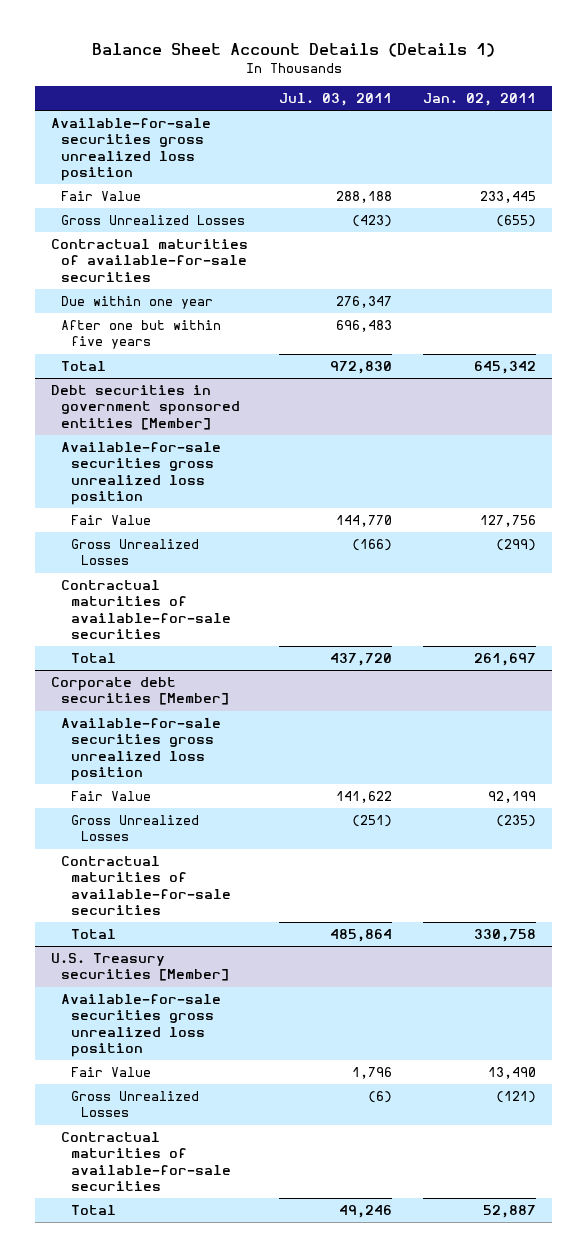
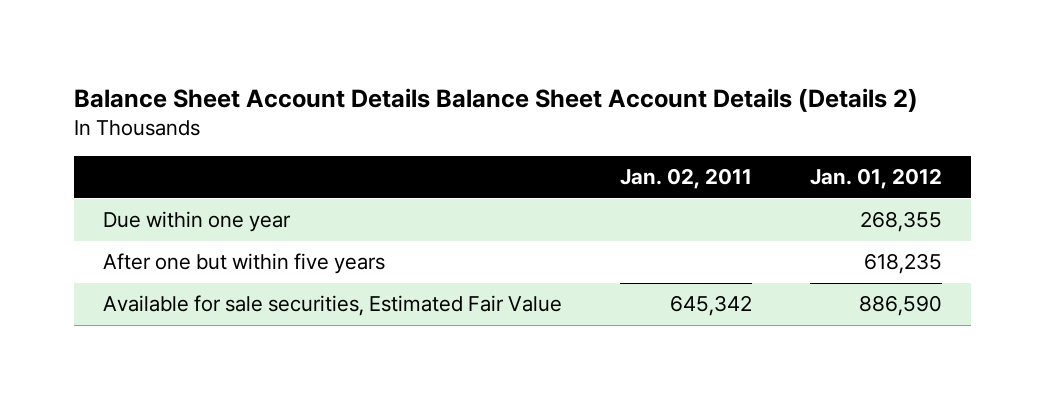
- Balance Sheet Account Details (Details 1)
+ Balance Sheet Account Details Balance Sheet Account Details (Details 2)
- | Jul. 03, 2011 | Jan. 02, 2011
+ | Jan. 02, 2011 | Jan. 01, 2012
- Available-for-sale securities gross unrealized loss position
- Fair Value | 288,188 | 233,445
- Gross Unrealized Losses | (423) | (655)
- Contractual maturities of available-for-sale securities
- Total | 972,830 | 645,342
- Debt securities in government sponsored entities [Member]
- Available-for-sale securities gross unrealized loss position
- Fair Value | 144,770 | 127,756
- Gross Unrealized Losses | (166) | (299)
- Contractual maturities of available-for-sale securities
- Total | 437,720 | 261,697
- Corporate debt securities [Member]
- Available-for-sale securities gross unrealized loss position
- Fair Value | 141,622 | 92,199
- Gross Unrealized Losses | (251) | (235)
- Contractual maturities of available-for-sale securities
- Total | 485,864 | 330,758
- U.S. Treasury securities [Member]
- Available-for-sale securities gross unrealized loss position
- Fair Value | 1,796 | 13,490
- Gross Unrealized Losses | (6) | (121)
- Contractual maturities of available-for-sale securities
- Total | 49,246 | 52,887
+ Available for sale securities, Estimated Fair Value | 645,342 | 886,590

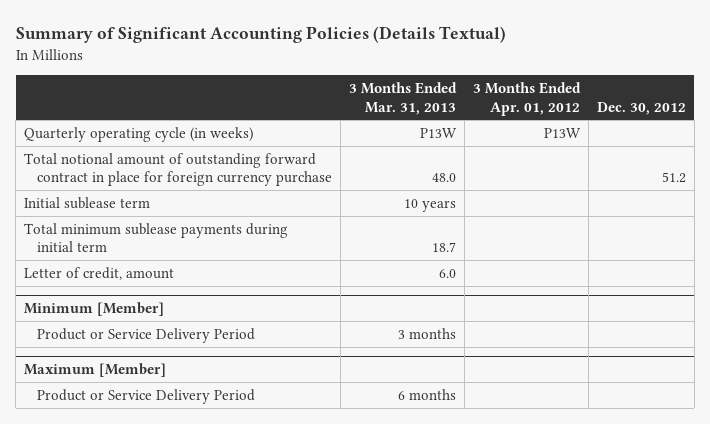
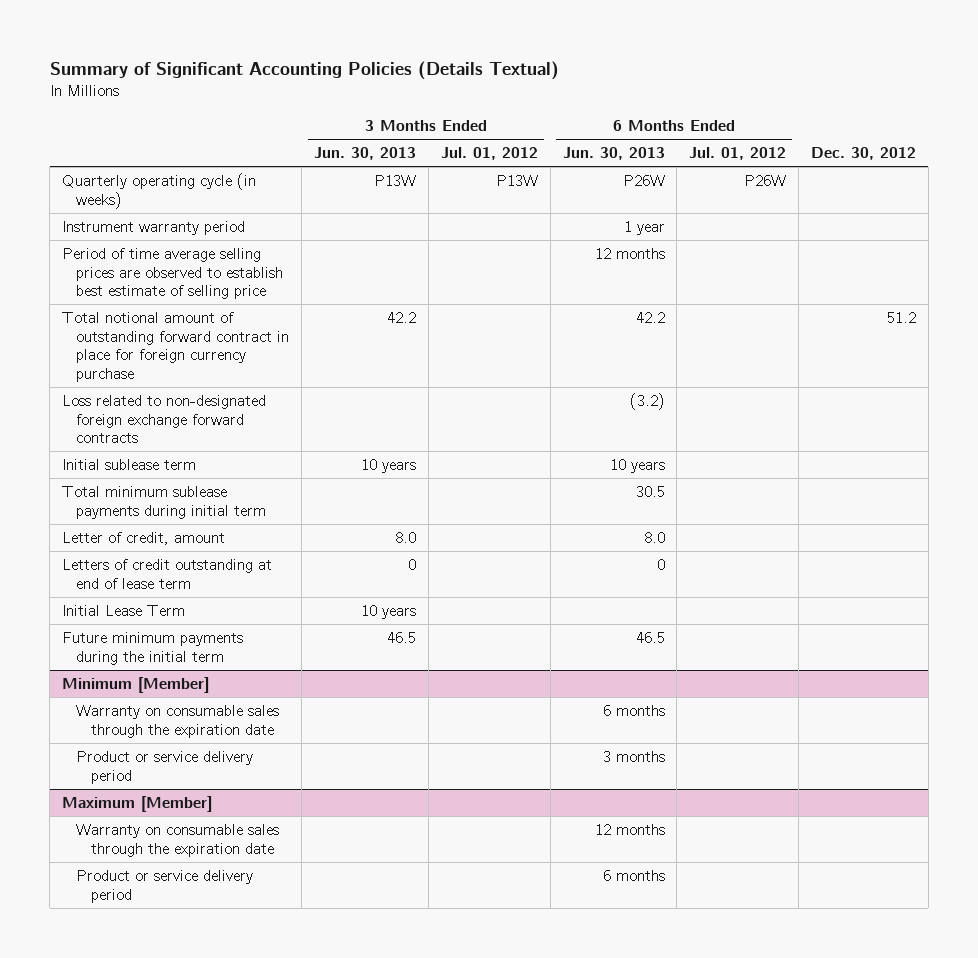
- | 3 Months Ended Mar. 31, 2013 | 3 Months Ended Apr. 01, 2012 | Dec. 30, 2012
+ | 3 Months Ended Jun. 30, 2013 | 3 Months Ended Jul. 01, 2012 | 6 Months Ended Jun. 30, 2013 | 6 Months Ended Jul. 01, 2012 | Dec. 30, 2012
+ Instrument warranty period | | | 1 year | |
+ Period of time average selling prices are observed to establish best estimate of selling price | | | 12 months | |
+ Loss related to non-designated foreign exchange forward contracts | | | (3.2) | |
+ Letters of credit outstanding at end of lease term | 0 | | 0 | |
+ Initial Lease Term | 10 years | | | |
+ Future minimum payments during the initial term | 46.5 | | 46.5 | |
@ Minimum [Member]
- Product or Service Delivery Period | 3 months | |
+ Warranty on consumable sales through the expiration date | | | 6 months | |
+ Product or service delivery period | | | 3 months | |
@ Maximum [Member]
- Product or Service Delivery Period | 6 months | |
+ Warranty on consumable sales through the expiration date | | | 12 months | |
+ Product or service delivery period | | | 6 months | |

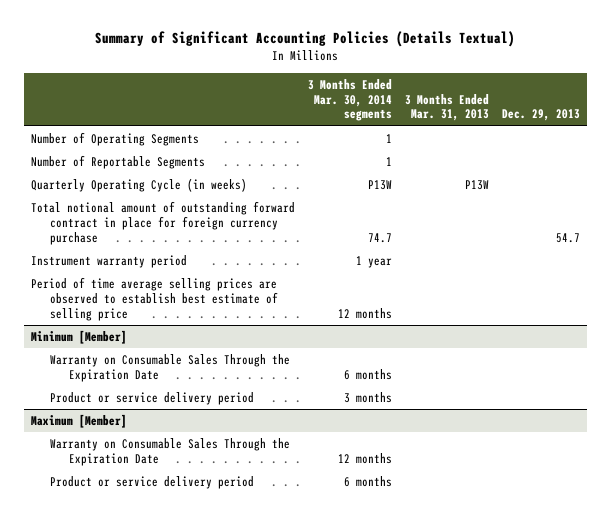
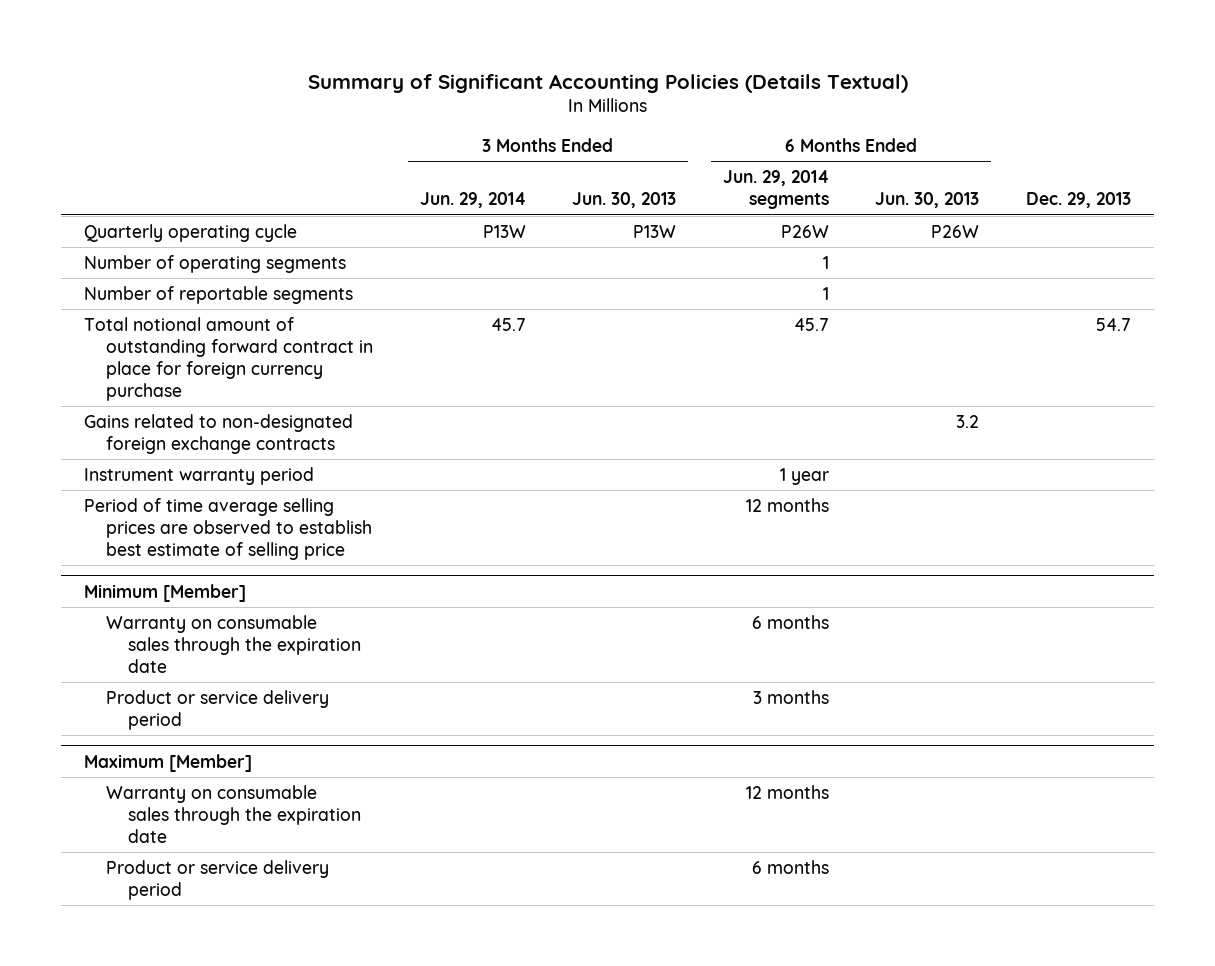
- | 3 Months Ended Mar. 30, 2014 segments | 3 Months Ended Mar. 31, 2013 | Dec. 29, 2013
+ | 3 Months Ended Jun. 29, 2014 | 3 Months Ended Jun. 30, 2013 | 6 Months Ended Jun. 29, 2014 segments | 6 Months Ended Jun. 30, 2013 | Dec. 29, 2013
- Number of Operating Segments | 1 | |
- Number of Reportable Segments | 1 | |
- Quarterly Operating Cycle (in weeks) | P13W | P13W |
+ Quarterly operating cycle | P13W | P13W | P26W | P26W |
+ Number of operating segments | | | 1 | |
+ Number of reportable segments | | | 1 | |
+ Gains related to non-designated foreign exchange contracts | | | | 3.2 |
@ Minimum [Member]
- Warranty on Consumable Sales Through the Expiration Date | 6 months | |
+ Warranty on consumable sales through the expiration date | | | 6 months | |
@ Maximum [Member]
- Warranty on Consumable Sales Through the Expiration Date | 12 months | |
+ Warranty on consumable sales through the expiration date | | | 12 months | |

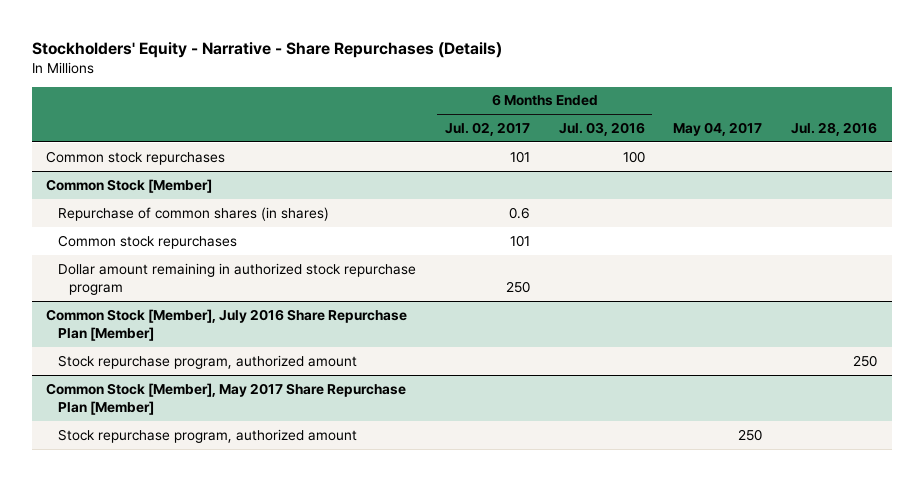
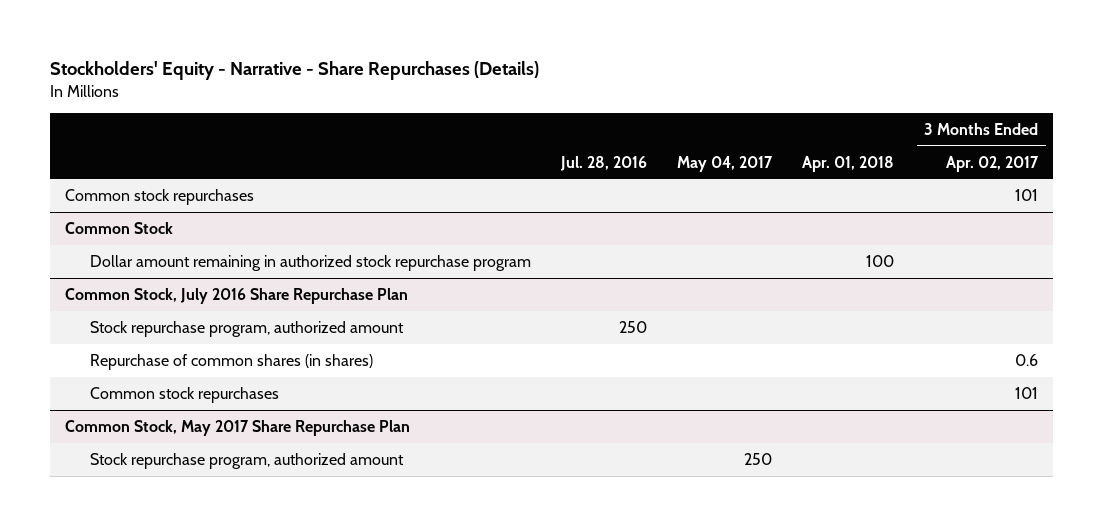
- | 6 Months Ended Jul. 02, 2017 | 6 Months Ended Jul. 03, 2016 | May 04, 2017 | Jul. 28, 2016
+ | Jul. 28, 2016 | May 04, 2017 | Apr. 01, 2018 | 3 Months Ended Apr. 02, 2017
- Common Stock [Member]
- Repurchase of common shares (in shares) | 0.6 | | |
- Common stock repurchases | 101 | | |
+ Common Stock
- Common Stock [Member], July 2016 Share Repurchase Plan [Member]
+ Common Stock, July 2016 Share Repurchase Plan
- Common Stock [Member], May 2017 Share Repurchase Plan [Member]
+ Repurchase of common shares (in shares) | | | | 0.6
+ Common stock repurchases | | | | 101
+ Common Stock, May 2017 Share Repurchase Plan

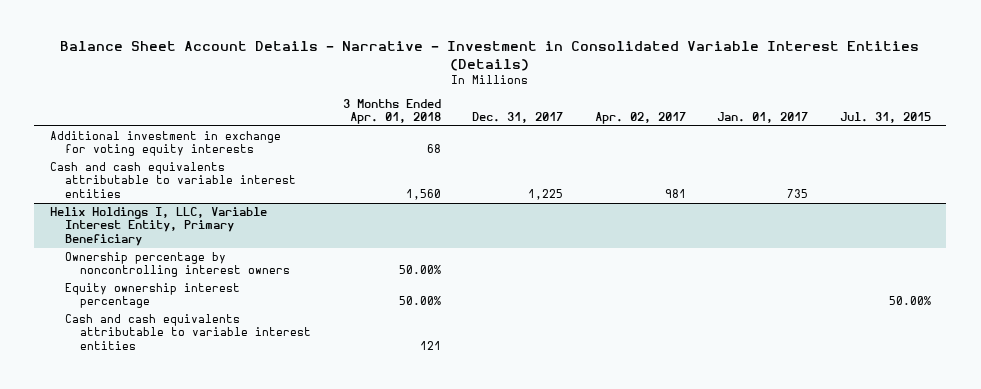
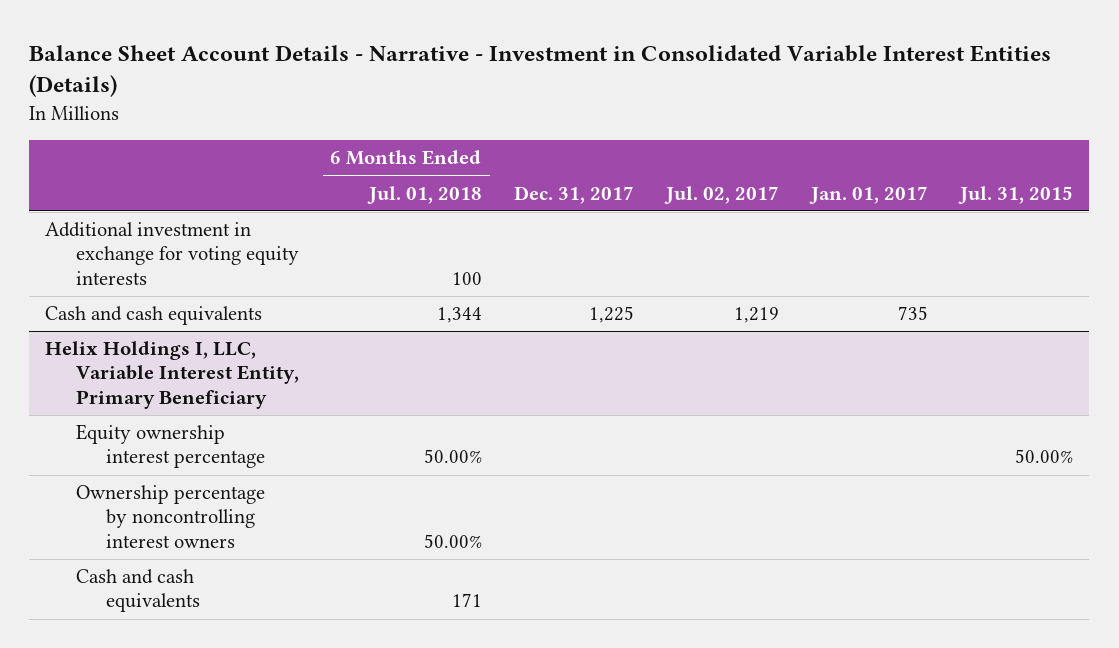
- | 3 Months Ended Apr. 01, 2018 | Dec. 31, 2017 | Apr. 02, 2017 | Jan. 01, 2017 | Jul. 31, 2015
+ | 6 Months Ended Jul. 01, 2018 | Dec. 31, 2017 | Jul. 02, 2017 | Jan. 01, 2017 | Jul. 31, 2015
- Cash and cash equivalents attributable to variable interest entities | 1,560 | 1,225 | 981 | 735 |
+ Cash and cash equivalents | 1,344 | 1,225 | 1,219 | 735 |
@ Helix Holdings I, LLC, Variable Interest Entity, Primary Beneficiary
- Cash and cash equivalents attributable to variable interest entities | 121 | | | |
moved down: Ownership percentage by noncontrolling interest owners | 50.00% | | | |
+ Cash and cash equivalents | 171 | | | |

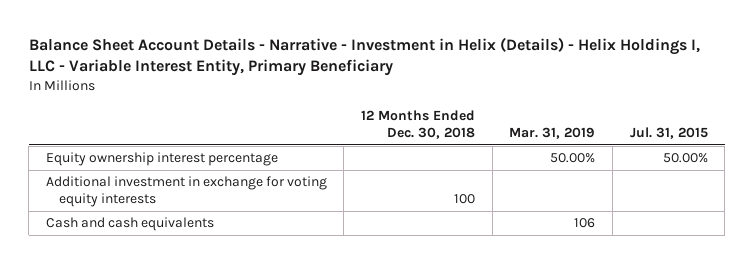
- Balance Sheet Account Details - Narrative - Investment in Consolidated Variable Interest Entities (Details)
+ Balance Sheet Account Details - Narrative - Investment in Helix (Details) - Helix Holdings I, LLC - Variable Interest Entity, Primary Beneficiary
- | 6 Months Ended Jul. 01, 2018 | Dec. 31, 2017 | Jul. 02, 2017 | Jan. 01, 2017 | Jul. 31, 2015
+ | 12 Months Ended Dec. 30, 2018 | Mar. 31, 2019 | Jul. 31, 2015
+ Equity ownership interest percentage | | 50.00% | 50.00%
- Helix Holdings I, LLC, Variable Interest Entity, Primary Beneficiary
- Equity ownership interest percentage | 50.00% | | | | 50.00%
- Ownership percentage by noncontrolling interest owners | 50.00% | | | |
- Cash and cash equivalents | 171 | | | |

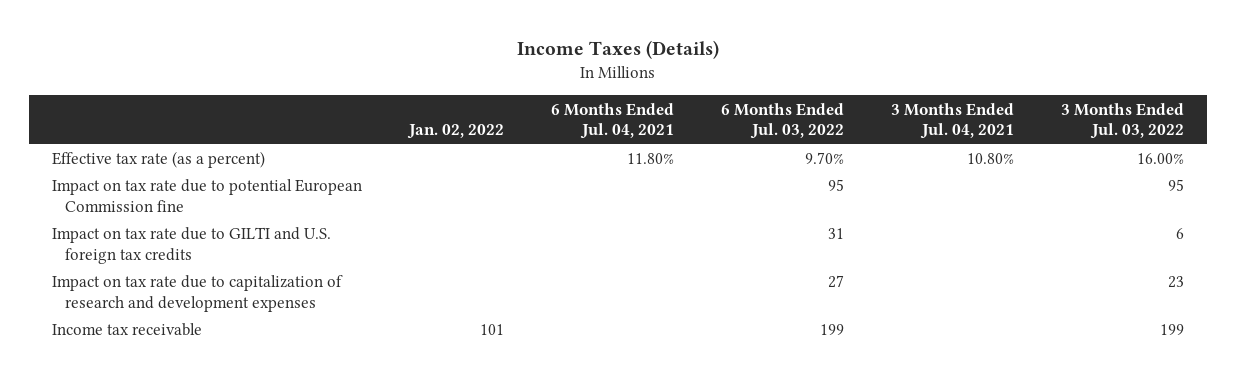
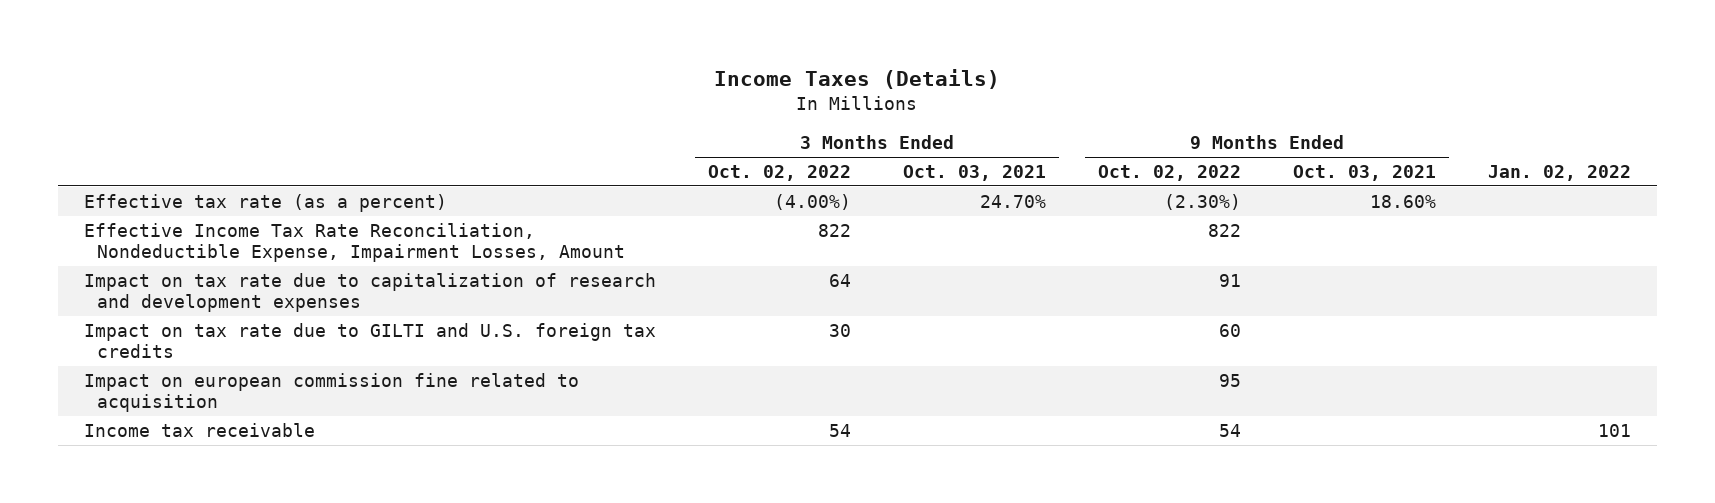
- | Jan. 02, 2022 | 6 Months Ended Jul. 04, 2021 | 6 Months Ended Jul. 03, 2022 | 3 Months Ended Jul. 04, 2021 | 3 Months Ended Jul. 03, 2022
+ | 3 Months Ended Oct. 02, 2022 | 3 Months Ended Oct. 03, 2021 | 9 Months Ended Oct. 02, 2022 | 9 Months Ended Oct. 03, 2021 | Jan. 02, 2022
- Impact on tax rate due to potential European Commission fine | | | 95 | | 95
+ Effective Income Tax Rate Reconciliation, Nondeductible Expense, Impairment Losses, Amount | 822 | | 822 | |
moved down: Impact on tax rate due to GILTI and U.S. foreign tax credits | 30 | | 60 | |
+ Impact on european commission fine related to acquisition | | | 95 | |

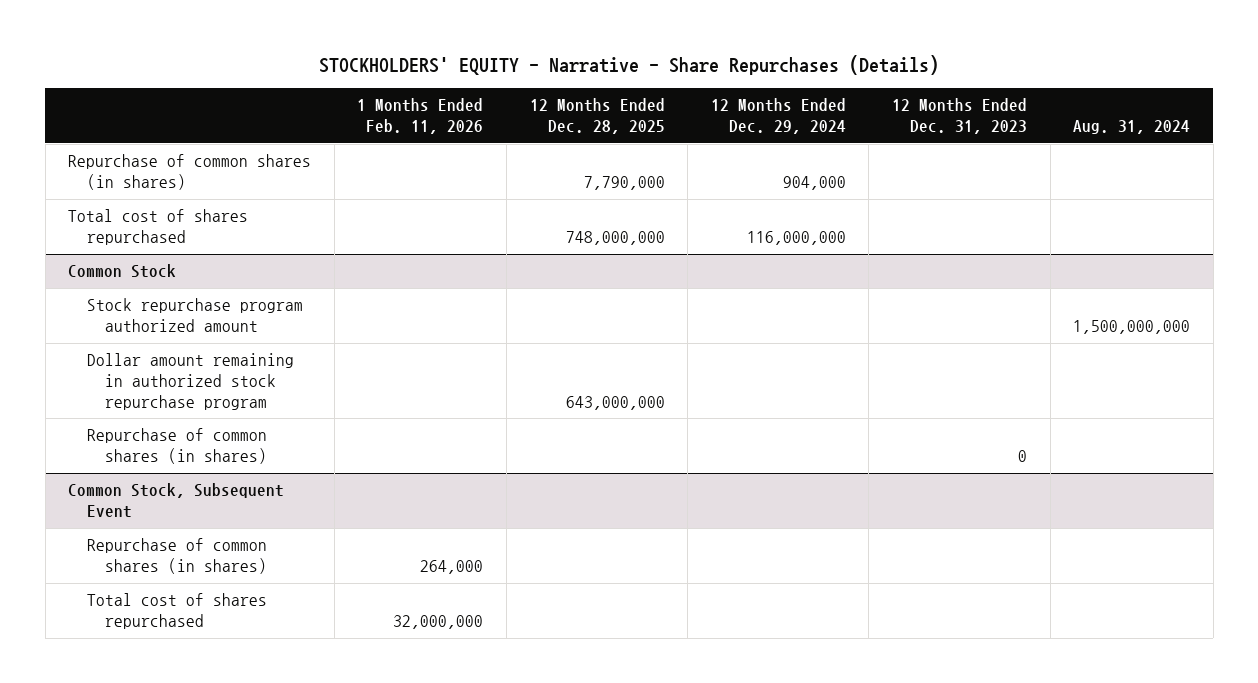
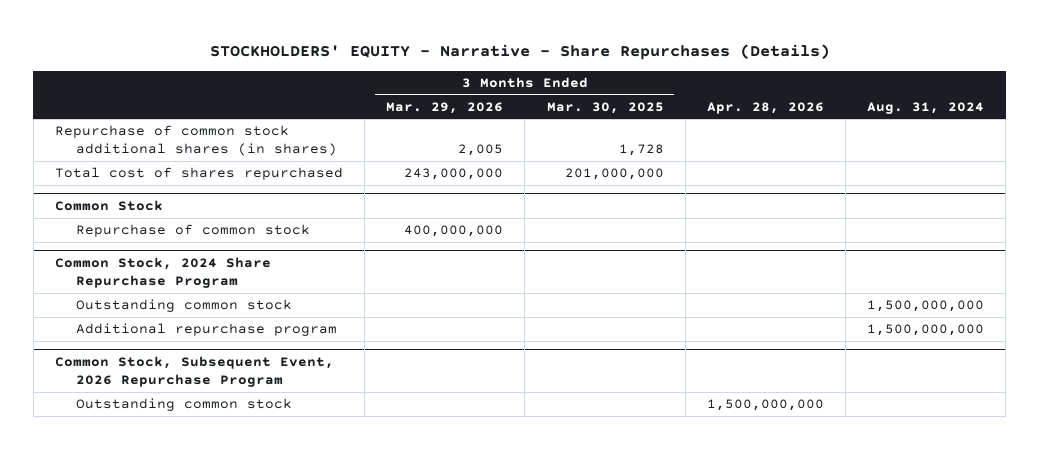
- | 1 Months Ended Feb. 11, 2026 | 12 Months Ended Dec. 28, 2025 | 12 Months Ended Dec. 29, 2024 | 12 Months Ended Dec. 31, 2023 | Aug. 31, 2024
+ | 3 Months Ended Mar. 29, 2026 | 3 Months Ended Mar. 30, 2025 | Apr. 28, 2026 | Aug. 31, 2024
- Repurchase of common shares (in shares) | | 7,790,000 | 904,000 | |
+ Repurchase of common stock additional shares (in shares) | 2,005 | 1,728 | |
@ Common Stock
- Stock repurchase program authorized amount | | | | | 1,500,000,000
- Dollar amount remaining in authorized stock repurchase program | | 643,000,000 | | |
- Repurchase of common shares (in shares) | | | | 0 |
- Common Stock, Subsequent Event
- Repurchase of common shares (in shares) | 264,000 | | | |
- Total cost of shares repurchased | 32,000,000 | | | |
@ Common Stock
+ Repurchase of common stock | 400,000,000 | | |
+ Common Stock, 2024 Share Repurchase Program
+ Outstanding common stock | | | | 1,500,000,000
+ Additional repurchase program | | | | 1,500,000,000
+ Common Stock, Subsequent Event, 2026 Repurchase Program
+ Outstanding common stock | | | 1,500,000,000 |

